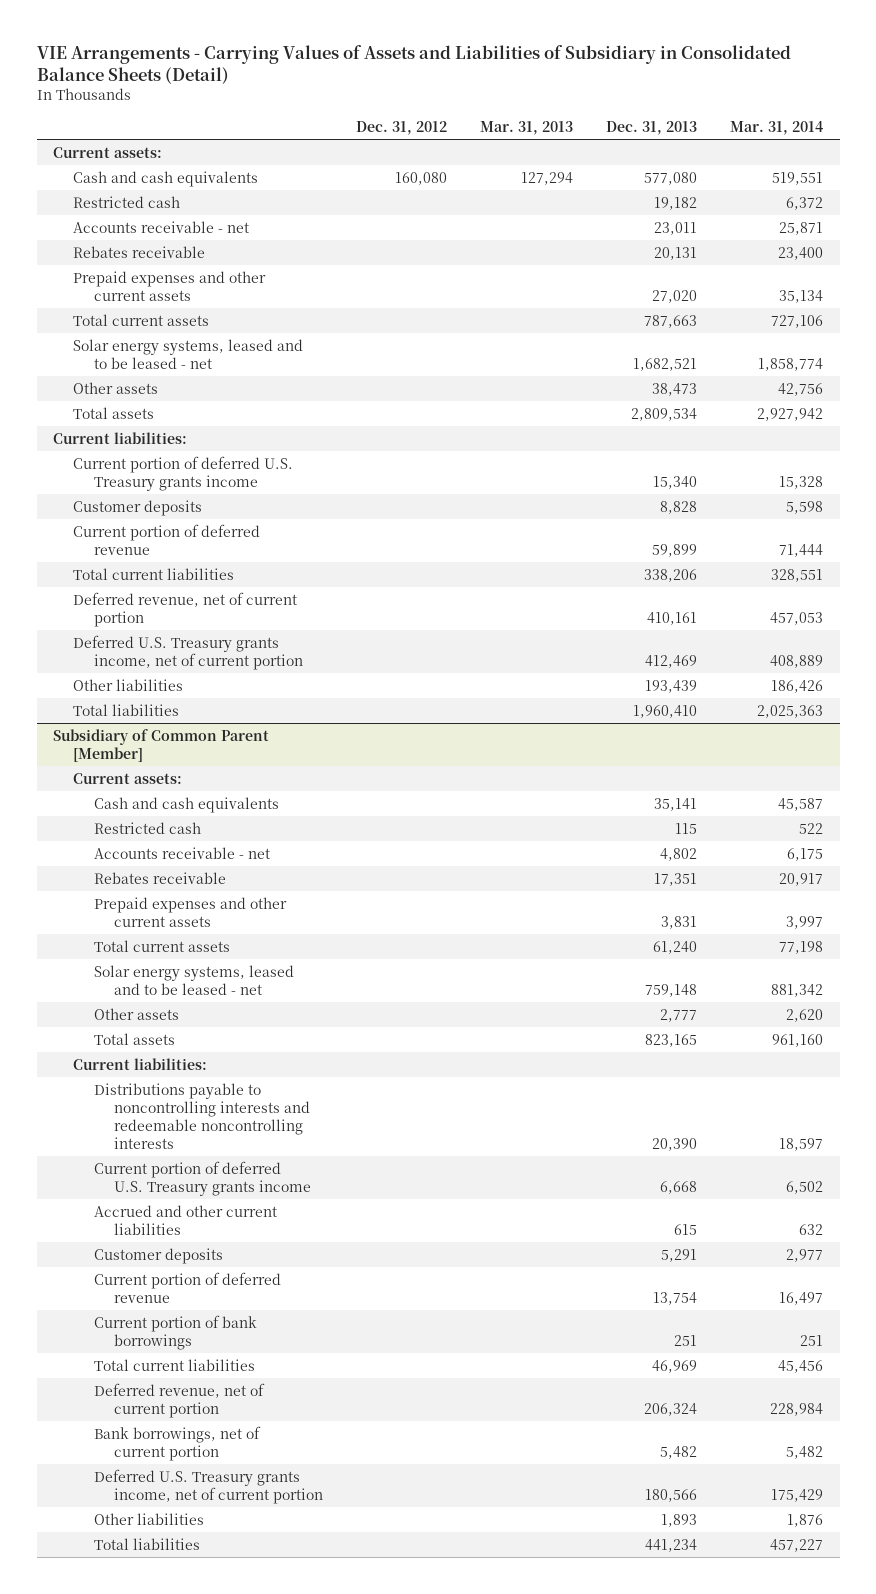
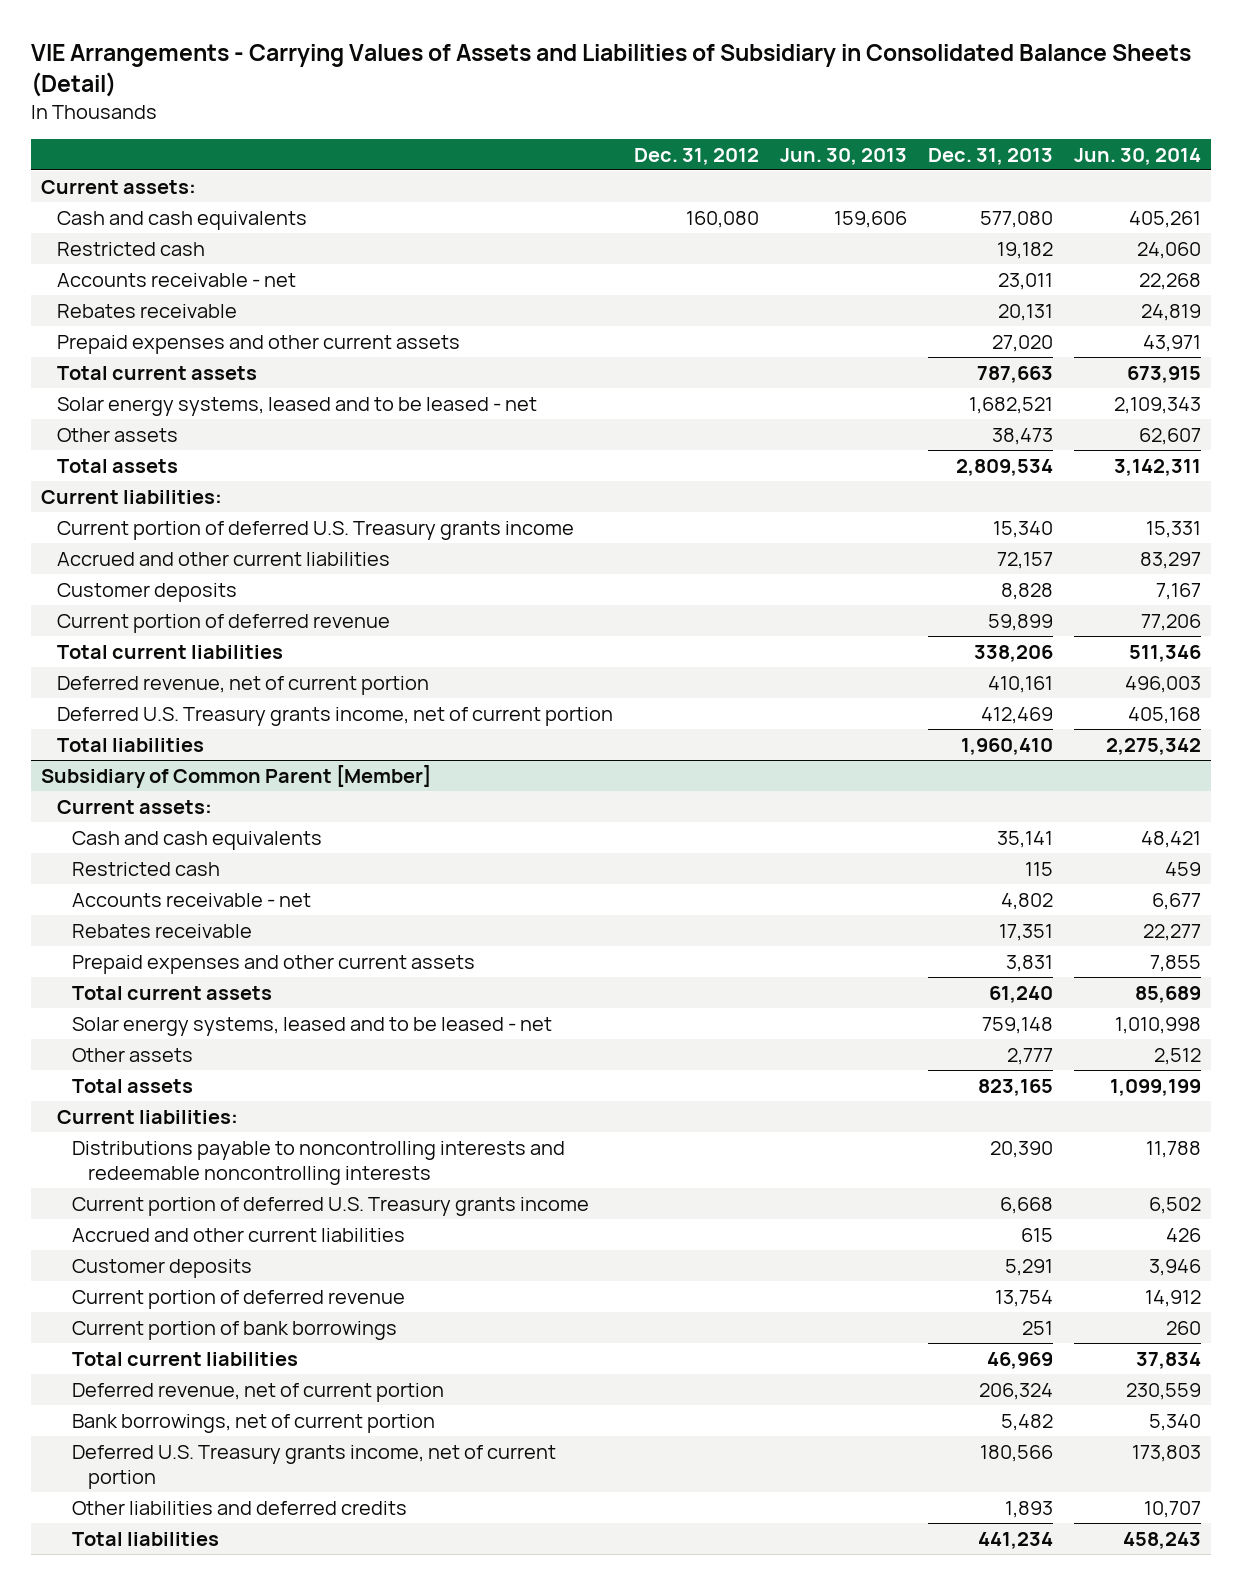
- | Dec. 31, 2012 | Mar. 31, 2013 | Dec. 31, 2013 | Mar. 31, 2014
+ | Dec. 31, 2012 | Jun. 30, 2013 | Dec. 31, 2013 | Jun. 30, 2014
+ Accrued and other current liabilities | | | 72,157 | 83,297
- Other liabilities | | | 193,439 | 186,426
@ Subsidiary of Common Parent [Member]
- Other liabilities | | | 1,893 | 1,876
+ Other liabilities and deferred credits | | | 1,893 | 10,707

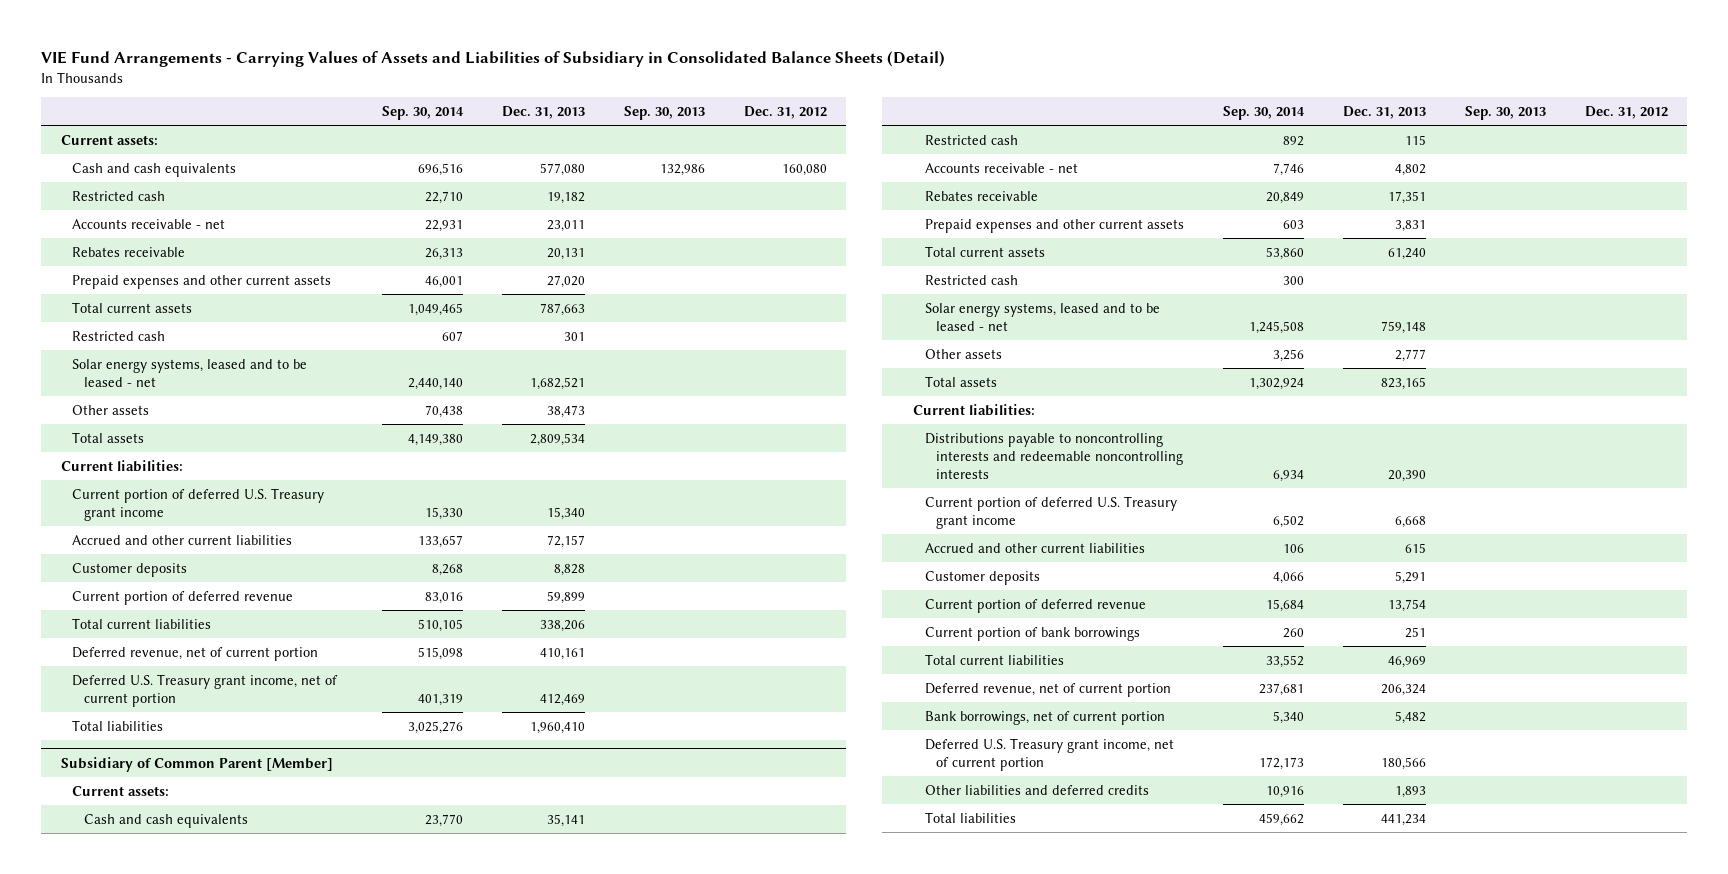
- VIE Arrangements - Carrying Values of Assets and Liabilities of Subsidiary in Consolidated Balance Sheets (Detail)
+ VIE Fund Arrangements - Carrying Values of Assets and Liabilities of Subsidiary in Consolidated Balance Sheets (Detail)
- | Dec. 31, 2012 | Jun. 30, 2013 | Dec. 31, 2013 | Jun. 30, 2014
+ | Sep. 30, 2014 | Dec. 31, 2013 | Sep. 30, 2013 | Dec. 31, 2012
+ Restricted cash | 607 | 301 | |
- Current portion of deferred U.S. Treasury grants income | | | 15,340 | 15,331
+ Current portion of deferred U.S. Treasury grant income | 15,330 | 15,340 | |
- Deferred U.S. Treasury grants income, net of current portion | | | 412,469 | 405,168
+ Deferred U.S. Treasury grant income, net of current portion | 401,319 | 412,469 | |
@ Subsidiary of Common Parent [Member]
+ Restricted cash | 300 | | |
- Current portion of deferred U.S. Treasury grants income | | | 6,668 | 6,502
+ Current portion of deferred U.S. Treasury grant income | 6,502 | 6,668 | |
- Deferred U.S. Treasury grants income, net of current portion | | | 180,566 | 173,803
+ Deferred U.S. Treasury grant income, net of current portion | 172,173 | 180,566 | |

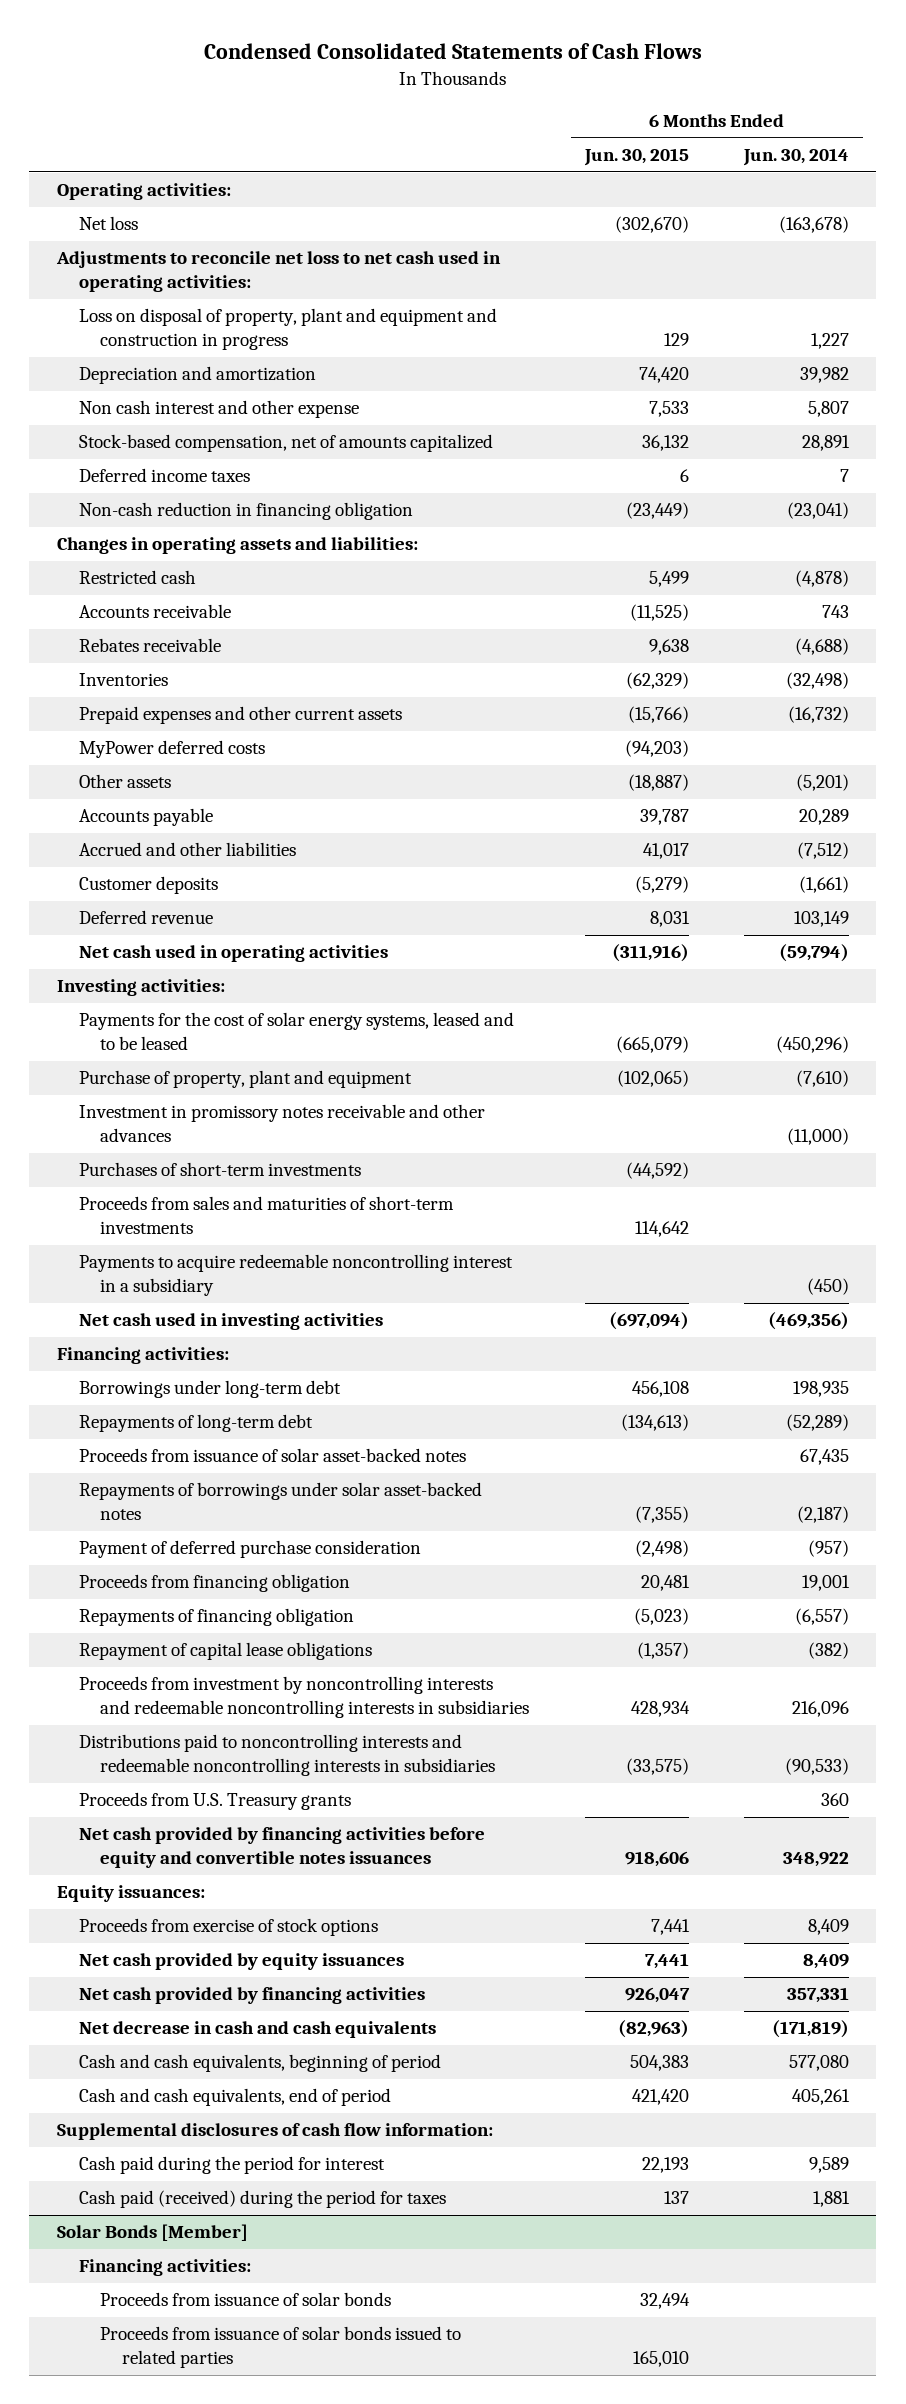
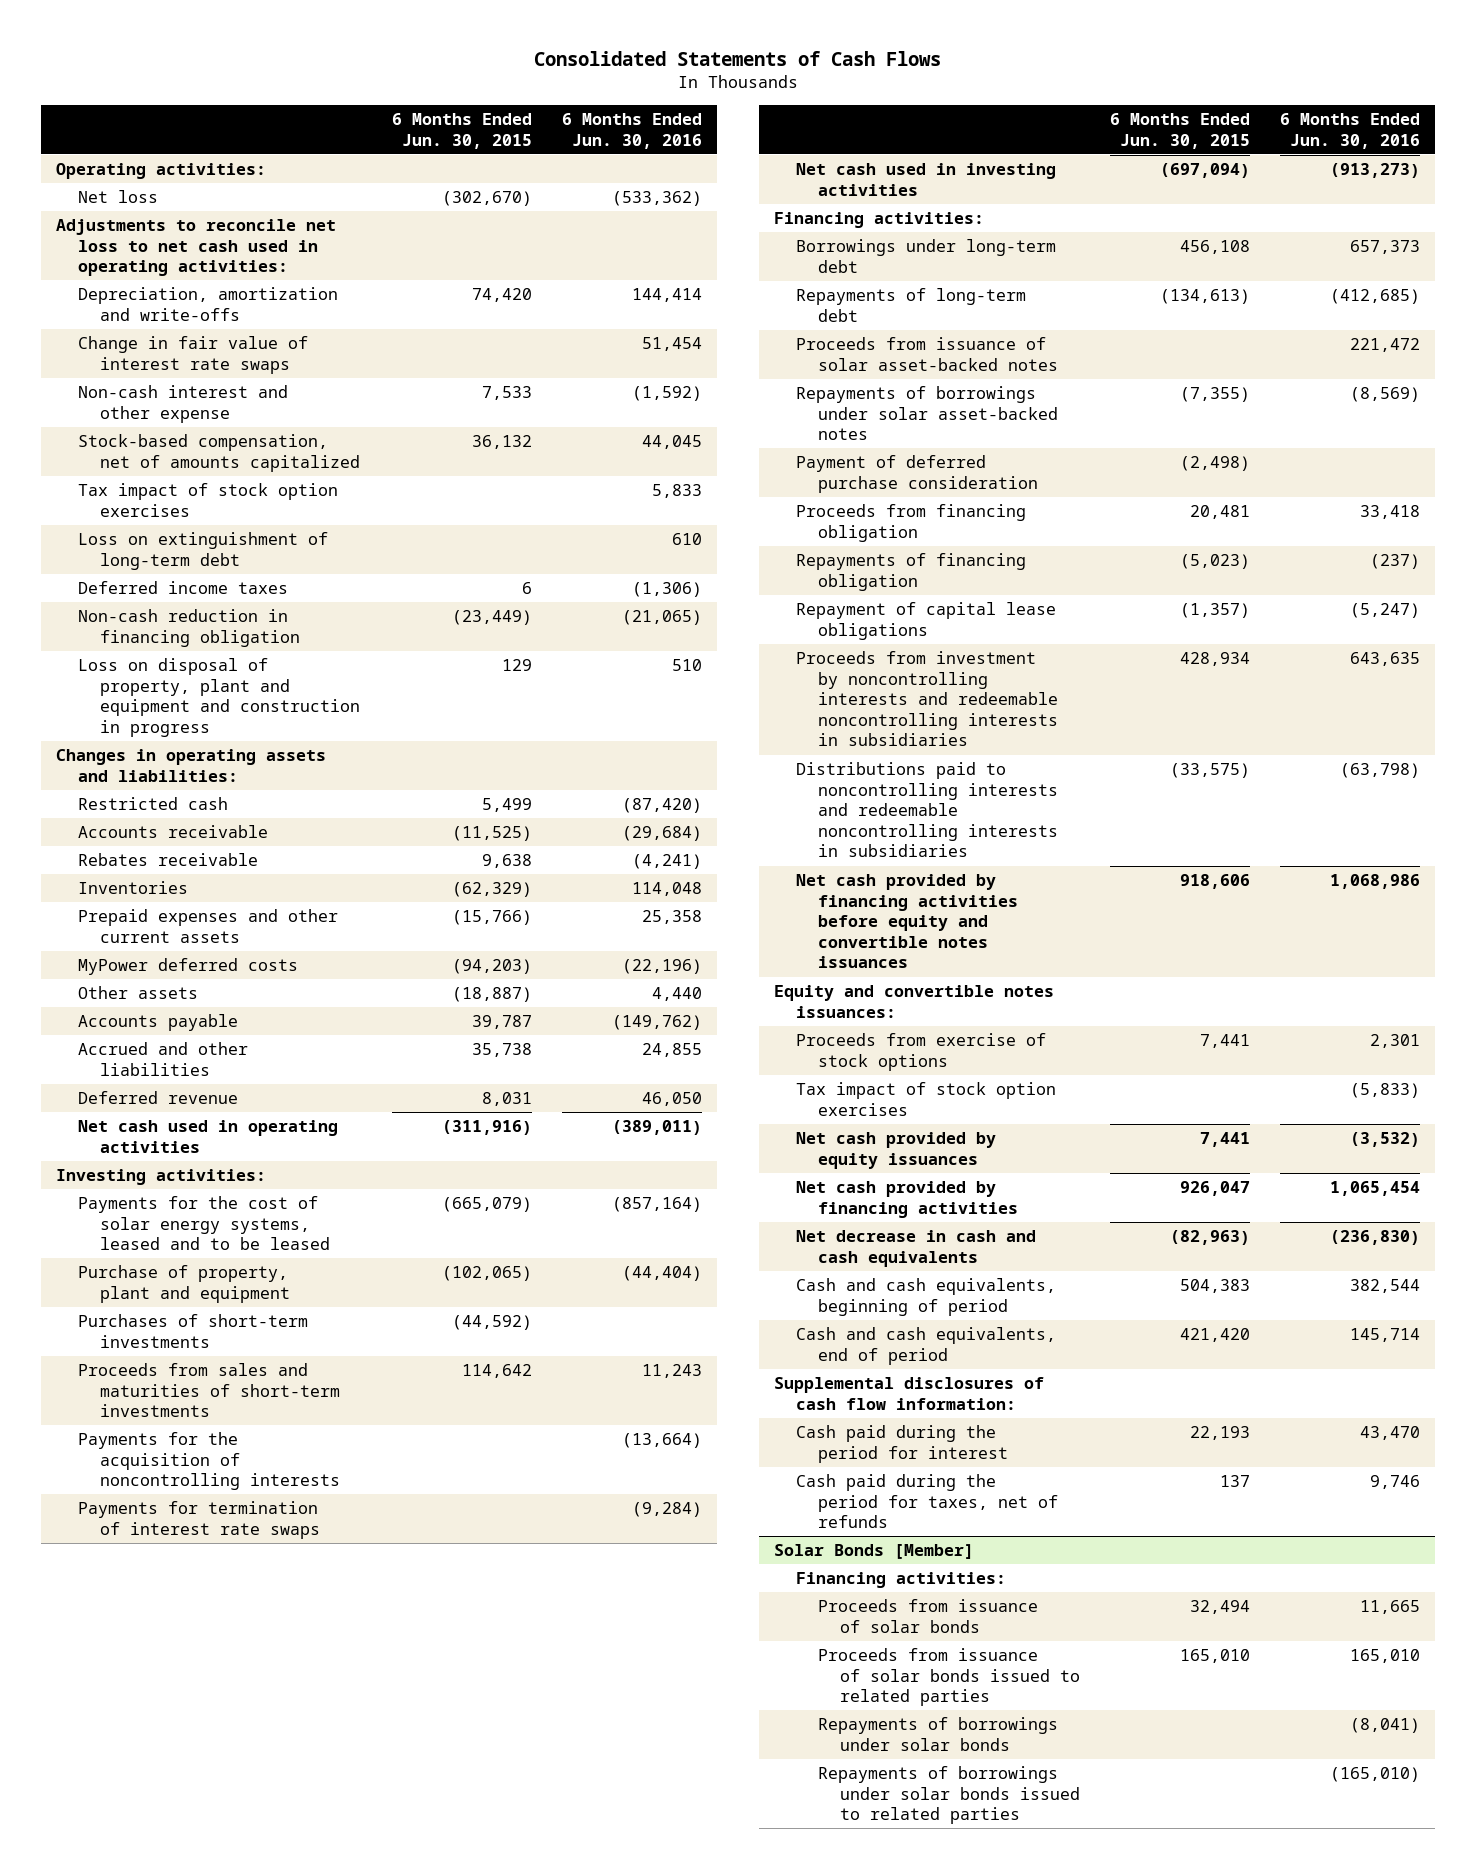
- Condensed Consolidated Statements of Cash Flows
+ Consolidated Statements of Cash Flows
- | 6 Months Ended Jun. 30, 2015 | 6 Months Ended Jun. 30, 2014
+ | 6 Months Ended Jun. 30, 2015 | 6 Months Ended Jun. 30, 2016
- Depreciation and amortization | 74,420 | 39,982
- Non cash interest and other expense | 7,533 | 5,807
+ Depreciation, amortization and write-offs | 74,420 | 144,414
+ Change in fair value of interest rate swaps | | 51,454
+ Non-cash interest and other expense | 7,533 | (1,592)
+ Tax impact of stock option exercises | | 5,833
+ Loss on extinguishment of long-term debt | | 610
moved down: Loss on disposal of property, plant and equipment and construction in progress | 129 | 510
- Accrued and other liabilities | 41,017 | (7,512)
- Customer deposits | (5,279) | (1,661)
+ Accrued and other liabilities | 35,738 | 24,855
- Investment in promissory notes receivable and other advances | | (11,000)
- Payments to acquire redeemable noncontrolling interest in a subsidiary | | (450)
+ Payments for the acquisition of noncontrolling interests | | (13,664)
+ Payments for termination of interest rate swaps | | (9,284)
- Proceeds from U.S. Treasury grants | | 360
- Equity issuances:
+ Equity and convertible notes issuances:
+ Tax impact of stock option exercises | | (5,833)
- Cash paid (received) during the period for taxes | 137 | 1,881
+ Cash paid during the period for taxes, net of refunds | 137 | 9,746
@ Solar Bonds [Member]
+ Repayments of borrowings under solar bonds | | (8,041)
+ Repayments of borrowings under solar bonds issued to related parties | | (165,010)

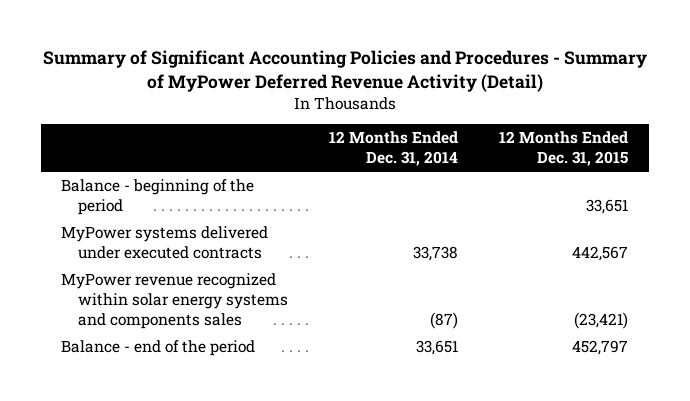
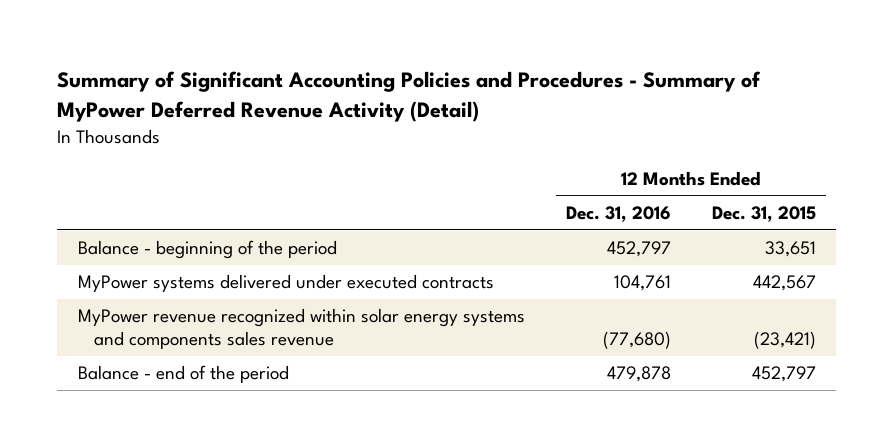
- | 12 Months Ended Dec. 31, 2014 | 12 Months Ended Dec. 31, 2015
+ | 12 Months Ended Dec. 31, 2016 | 12 Months Ended Dec. 31, 2015
- MyPower revenue recognized within solar energy systems and components sales | (87) | (23,421)
+ MyPower revenue recognized within solar energy systems and components sales revenue | (77,680) | (23,421)

